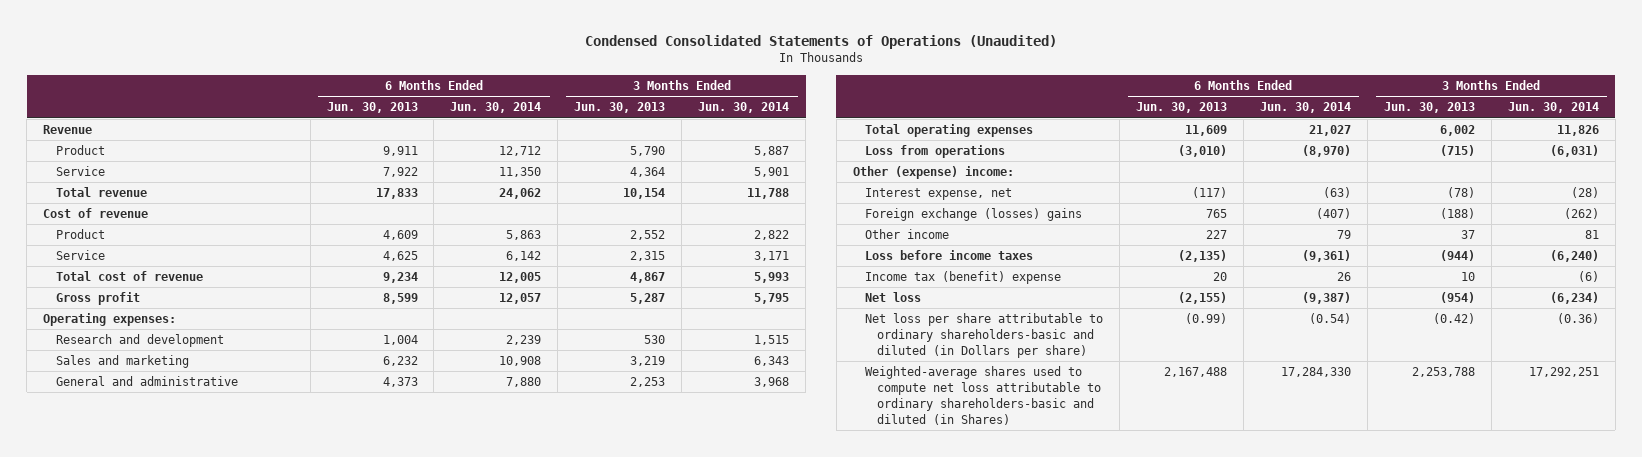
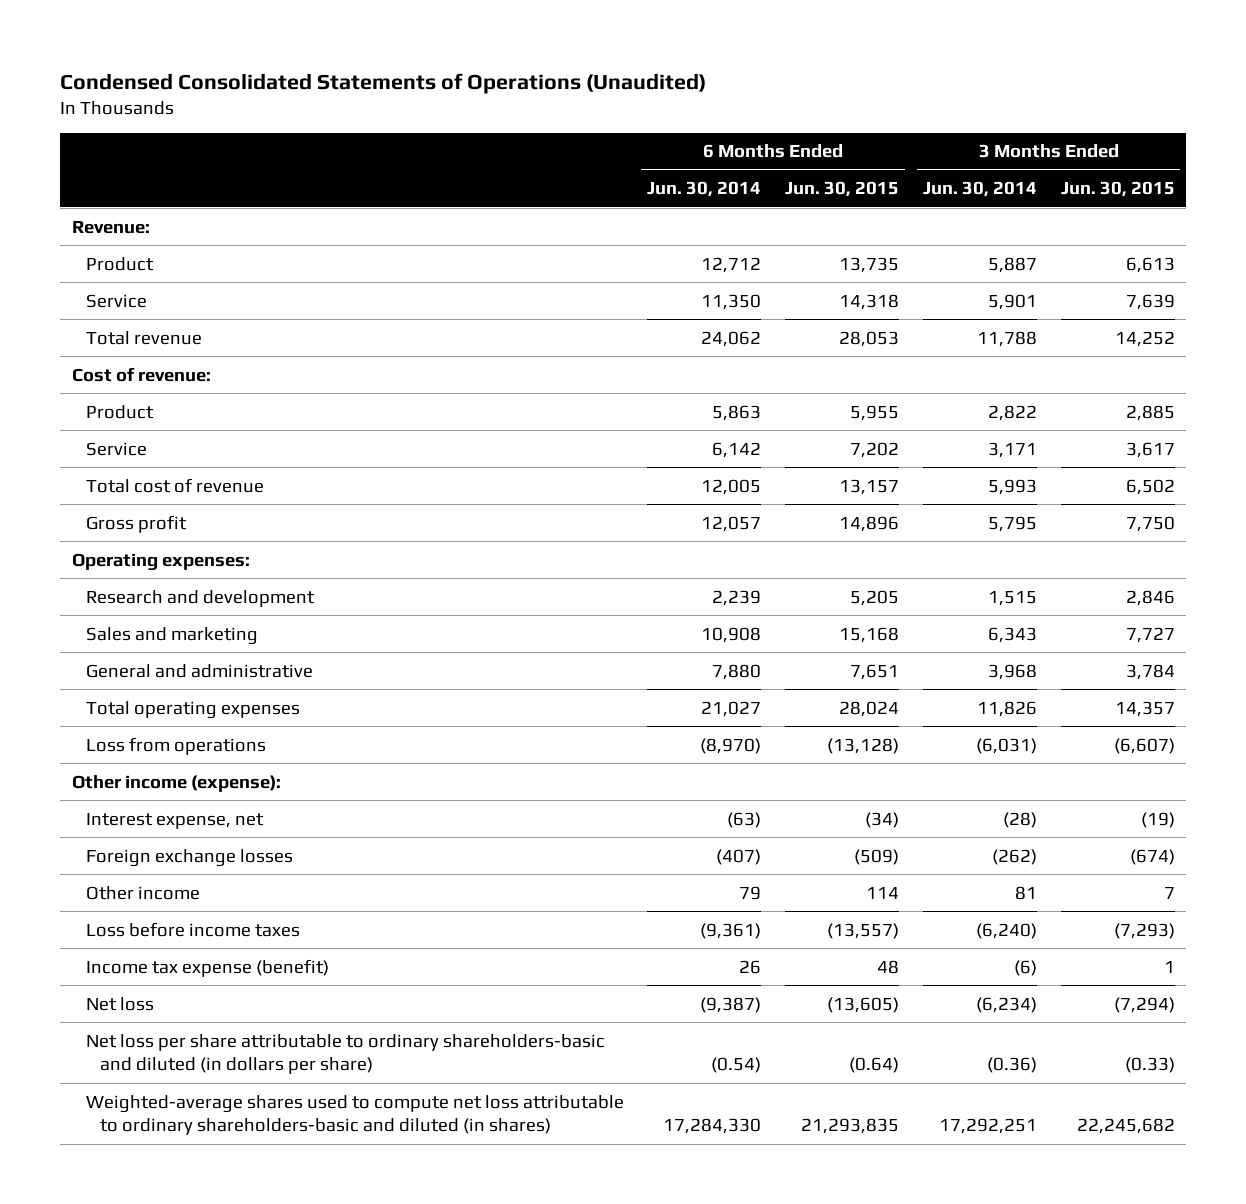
- | 6 Months Ended Jun. 30, 2013 | 6 Months Ended Jun. 30, 2014 | 3 Months Ended Jun. 30, 2013 | 3 Months Ended Jun. 30, 2014
+ | 6 Months Ended Jun. 30, 2014 | 6 Months Ended Jun. 30, 2015 | 3 Months Ended Jun. 30, 2014 | 3 Months Ended Jun. 30, 2015
- Revenue
+ Revenue:
- Cost of revenue
+ Cost of revenue:
- Other (expense) income:
+ Other income (expense):
- Foreign exchange (losses) gains | 765 | (407) | (188) | (262)
+ Foreign exchange losses | (407) | (509) | (262) | (674)
- Income tax (benefit) expense | 20 | 26 | 10 | (6)
+ Income tax expense (benefit) | 26 | 48 | (6) | 1
- Net loss per share attributable to ordinary shareholders-basic and diluted (in Dollars per share) | (0.99) | (0.54) | (0.42) | (0.36)
- Weighted-average shares used to compute net loss attributable to ordinary shareholders-basic and diluted (in Shares) | 2,167,488 | 17,284,330 | 2,253,788 | 17,292,251
+ Net loss per share attributable to ordinary shareholders-basic and diluted (in dollars per share) | (0.54) | (0.64) | (0.36) | (0.33)
+ Weighted-average shares used to compute net loss attributable to ordinary shareholders-basic and diluted (in shares) | 17,284,330 | 21,293,835 | 17,292,251 | 22,245,682

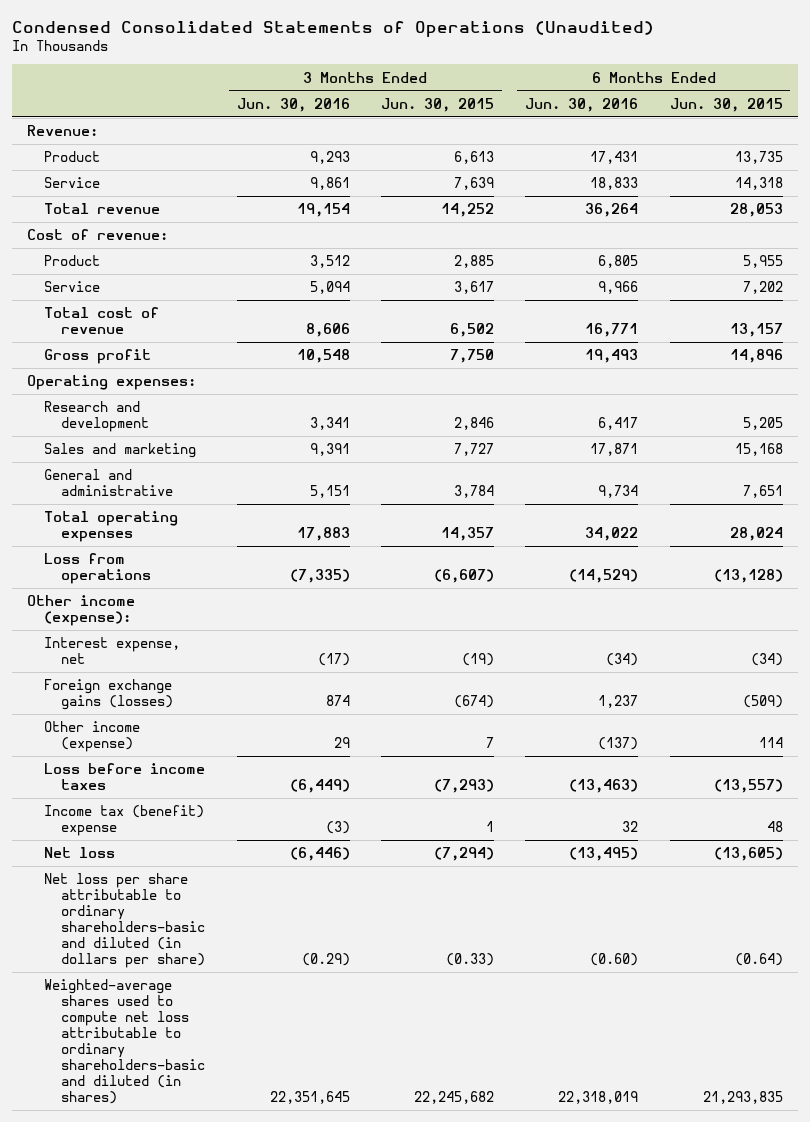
- | 6 Months Ended Jun. 30, 2014 | 6 Months Ended Jun. 30, 2015 | 3 Months Ended Jun. 30, 2014 | 3 Months Ended Jun. 30, 2015
+ | 3 Months Ended Jun. 30, 2016 | 3 Months Ended Jun. 30, 2015 | 6 Months Ended Jun. 30, 2016 | 6 Months Ended Jun. 30, 2015
- Foreign exchange losses | (407) | (509) | (262) | (674)
- Other income | 79 | 114 | 81 | 7
+ Foreign exchange gains (losses) | 874 | (674) | 1,237 | (509)
+ Other income (expense) | 29 | 7 | (137) | 114
- Income tax expense (benefit) | 26 | 48 | (6) | 1
+ Income tax (benefit) expense | (3) | 1 | 32 | 48

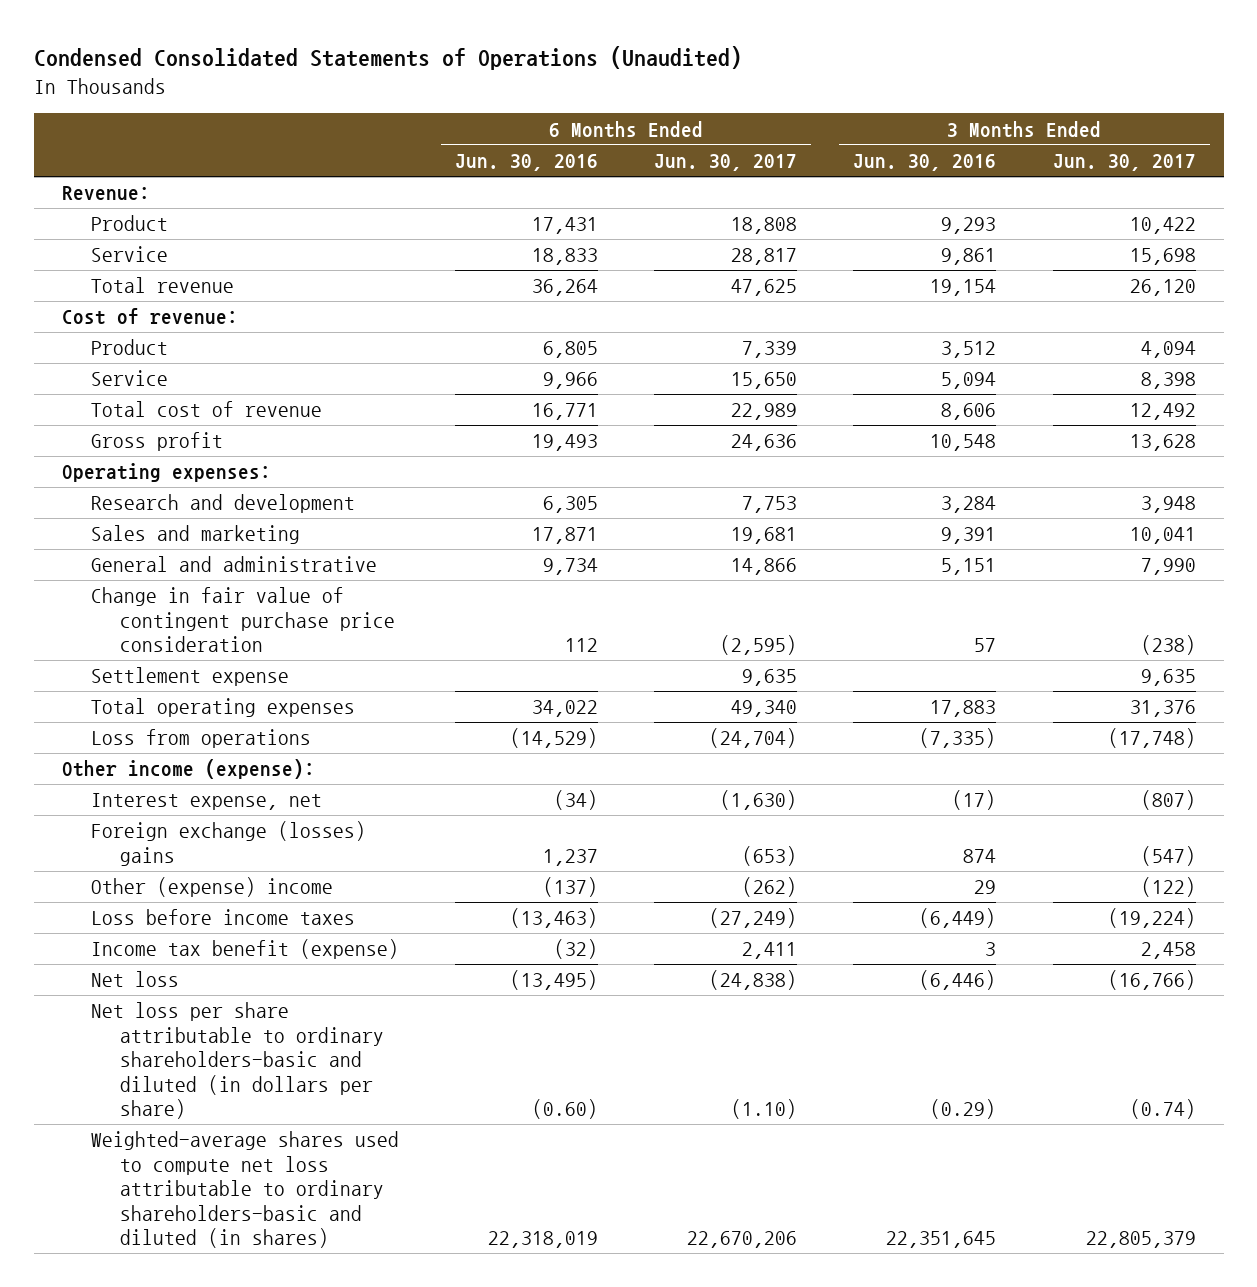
- | 3 Months Ended Jun. 30, 2016 | 3 Months Ended Jun. 30, 2015 | 6 Months Ended Jun. 30, 2016 | 6 Months Ended Jun. 30, 2015
+ | 6 Months Ended Jun. 30, 2016 | 6 Months Ended Jun. 30, 2017 | 3 Months Ended Jun. 30, 2016 | 3 Months Ended Jun. 30, 2017
- Research and development | 3,341 | 2,846 | 6,417 | 5,205
+ Research and development | 6,305 | 7,753 | 3,284 | 3,948
+ Change in fair value of contingent purchase price consideration | 112 | (2,595) | 57 | (238)
+ Settlement expense | | 9,635 | | 9,635
- Foreign exchange gains (losses) | 874 | (674) | 1,237 | (509)
- Other income (expense) | 29 | 7 | (137) | 114
+ Foreign exchange (losses) gains | 1,237 | (653) | 874 | (547)
+ Other (expense) income | (137) | (262) | 29 | (122)
- Income tax (benefit) expense | (3) | 1 | 32 | 48
+ Income tax benefit (expense) | (32) | 2,411 | 3 | 2,458

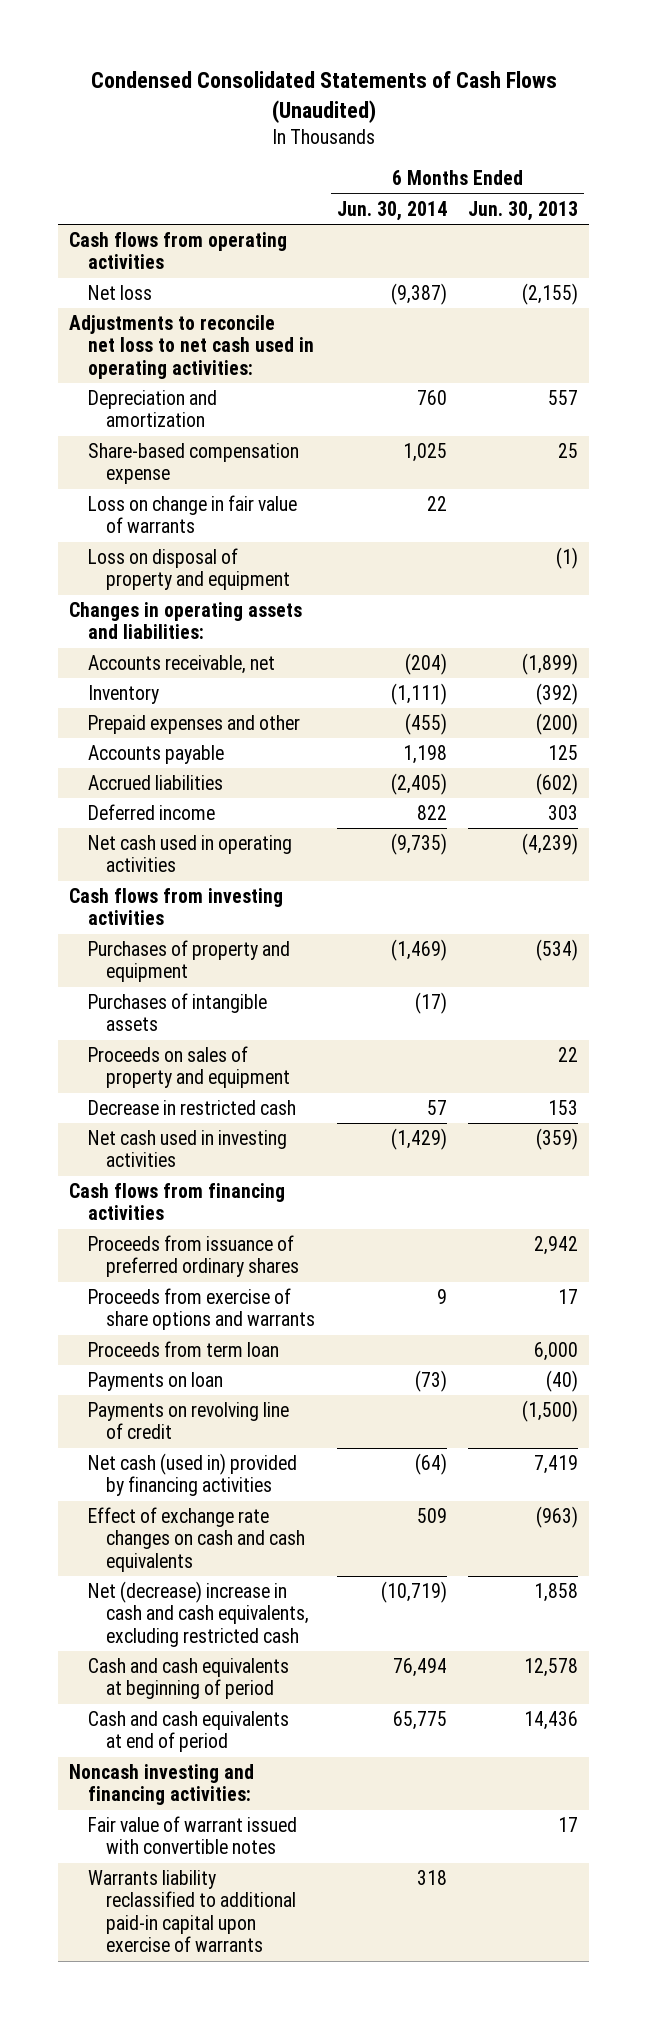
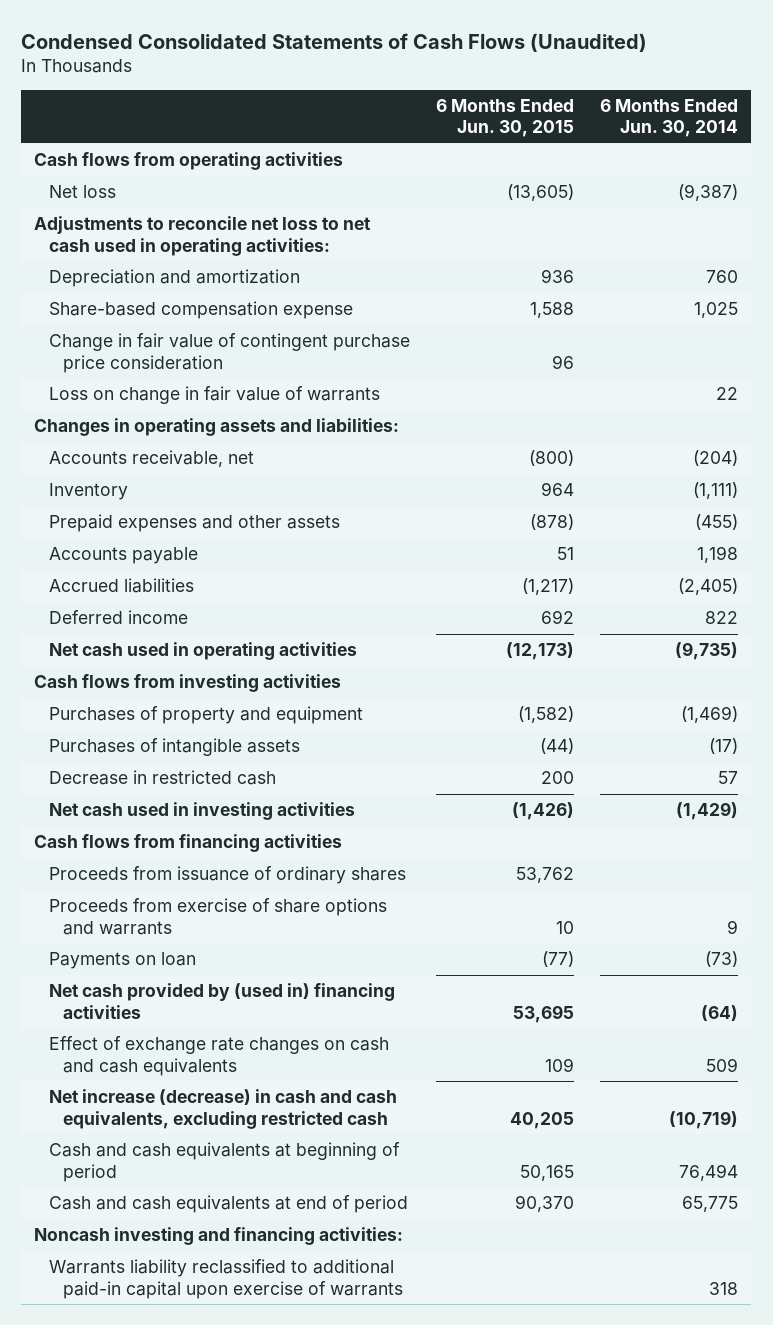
- | 6 Months Ended Jun. 30, 2014 | 6 Months Ended Jun. 30, 2013
+ | 6 Months Ended Jun. 30, 2015 | 6 Months Ended Jun. 30, 2014
+ Change in fair value of contingent purchase price consideration | 96 |
- Loss on disposal of property and equipment | | (1)
- Prepaid expenses and other | (455) | (200)
+ Prepaid expenses and other assets | (878) | (455)
- Proceeds on sales of property and equipment | | 22
- Proceeds from issuance of preferred ordinary shares | | 2,942
+ Proceeds from issuance of ordinary shares | 53,762 |
- Proceeds from term loan | | 6,000
- Payments on revolving line of credit | | (1,500)
- Net cash (used in) provided by financing activities | (64) | 7,419
+ Net cash provided by (used in) financing activities | 53,695 | (64)
- Net (decrease) increase in cash and cash equivalents, excluding restricted cash | (10,719) | 1,858
+ Net increase (decrease) in cash and cash equivalents, excluding restricted cash | 40,205 | (10,719)
- Fair value of warrant issued with convertible notes | | 17

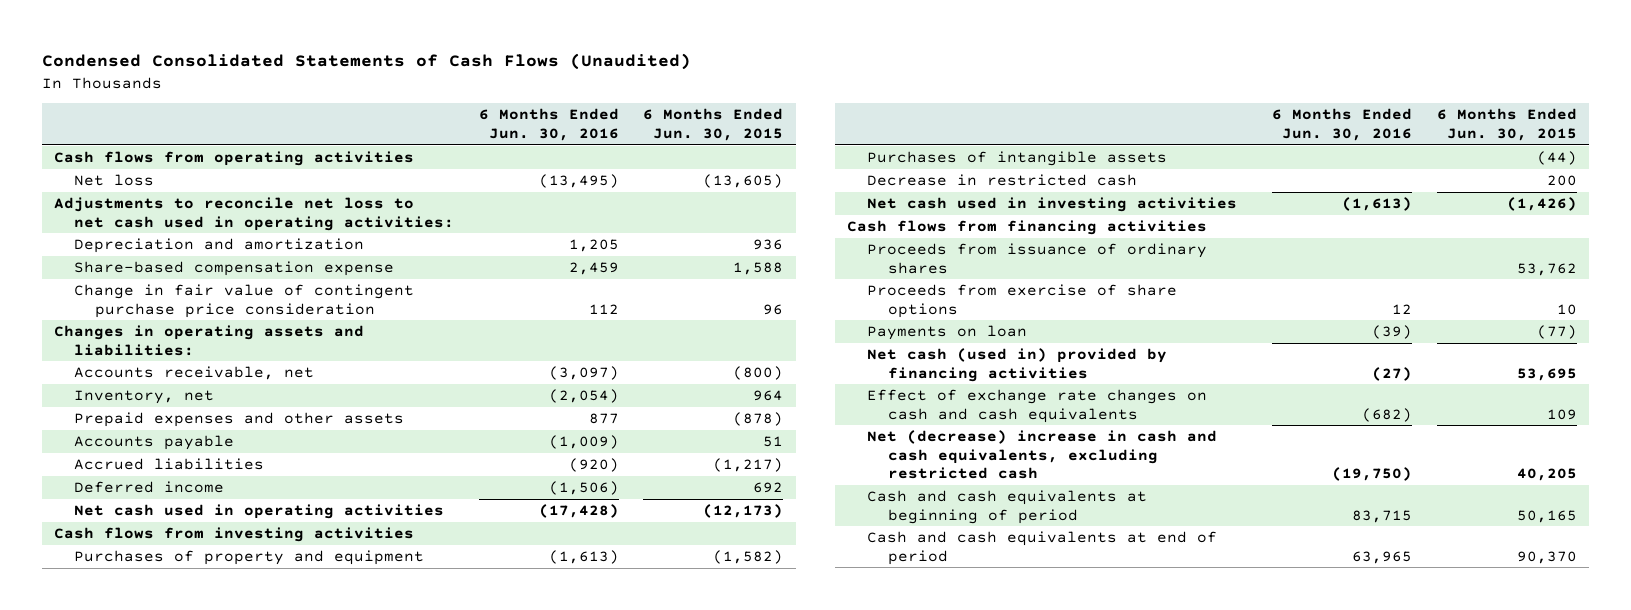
- | 6 Months Ended Jun. 30, 2015 | 6 Months Ended Jun. 30, 2014
+ | 6 Months Ended Jun. 30, 2016 | 6 Months Ended Jun. 30, 2015
- Loss on change in fair value of warrants | | 22
- Inventory | 964 | (1,111)
+ Inventory, net | (2,054) | 964
- Proceeds from exercise of share options and warrants | 10 | 9
+ Proceeds from exercise of share options | 12 | 10
- Net cash provided by (used in) financing activities | 53,695 | (64)
+ Net cash (used in) provided by financing activities | (27) | 53,695
- Net increase (decrease) in cash and cash equivalents, excluding restricted cash | 40,205 | (10,719)
+ Net (decrease) increase in cash and cash equivalents, excluding restricted cash | (19,750) | 40,205
- Noncash investing and financing activities:
- Warrants liability reclassified to additional paid-in capital upon exercise of warrants | | 318

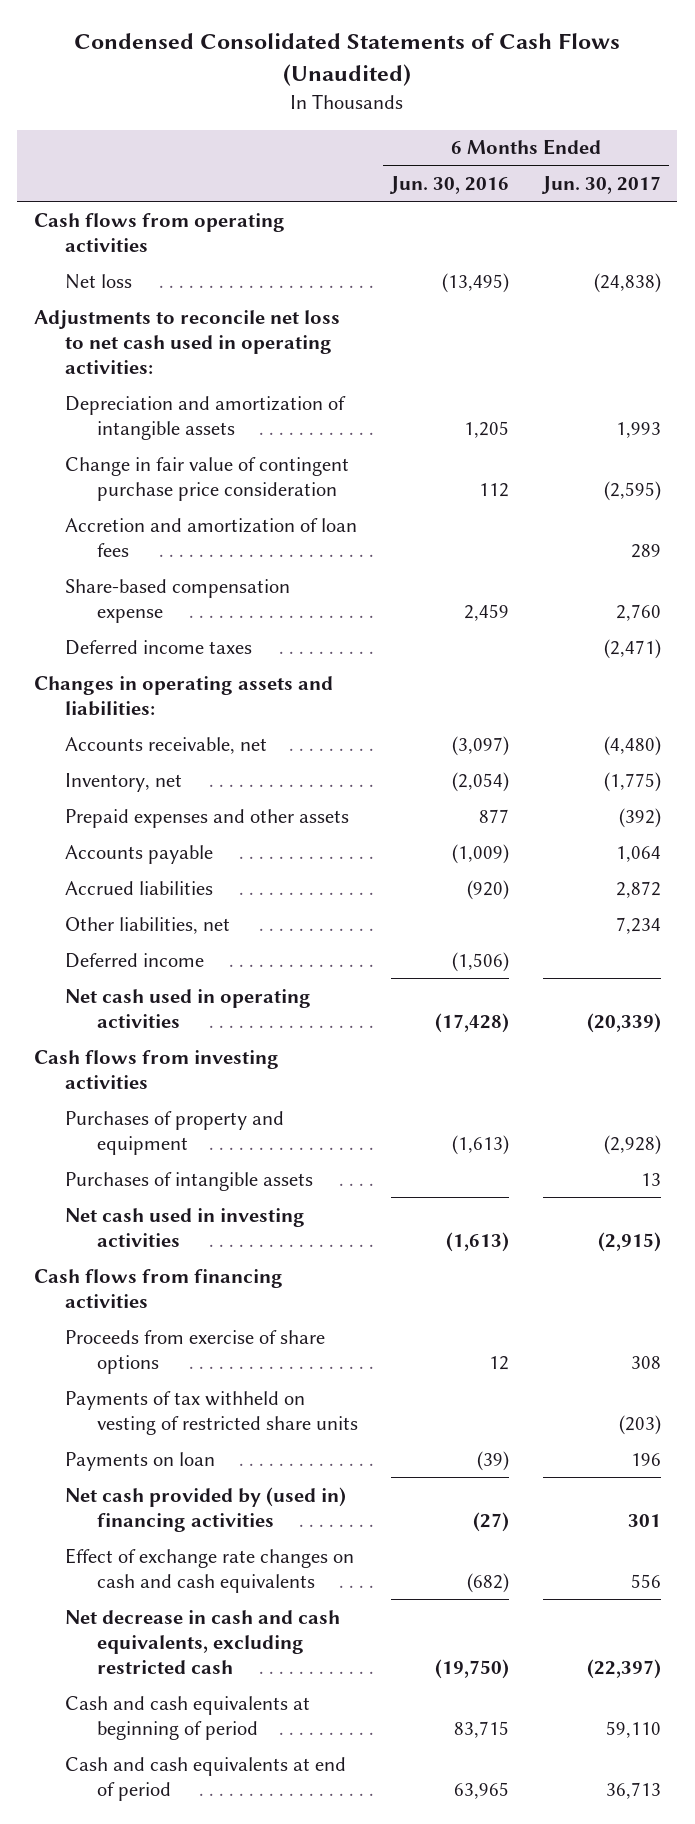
- | 6 Months Ended Jun. 30, 2016 | 6 Months Ended Jun. 30, 2015
+ | 6 Months Ended Jun. 30, 2016 | 6 Months Ended Jun. 30, 2017
- Depreciation and amortization | 1,205 | 936
+ Depreciation and amortization of intangible assets | 1,205 | 1,993
+ Accretion and amortization of loan fees | | 289
moved down: Share-based compensation expense | 2,459 | 2,760
+ Deferred income taxes | | (2,471)
+ Other liabilities, net | | 7,234
- Decrease in restricted cash | | 200
- Proceeds from issuance of ordinary shares | | 53,762
+ Payments of tax withheld on vesting of restricted share units | | (203)
- Net cash (used in) provided by financing activities | (27) | 53,695
+ Net cash provided by (used in) financing activities | (27) | 301
- Net (decrease) increase in cash and cash equivalents, excluding restricted cash | (19,750) | 40,205
+ Net decrease in cash and cash equivalents, excluding restricted cash | (19,750) | (22,397)

